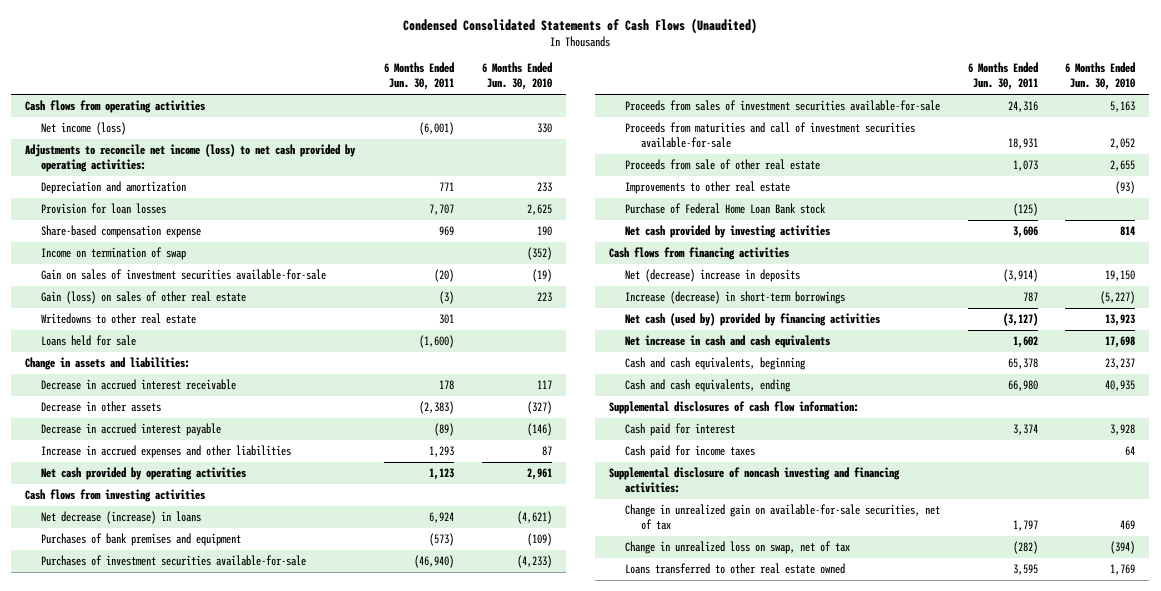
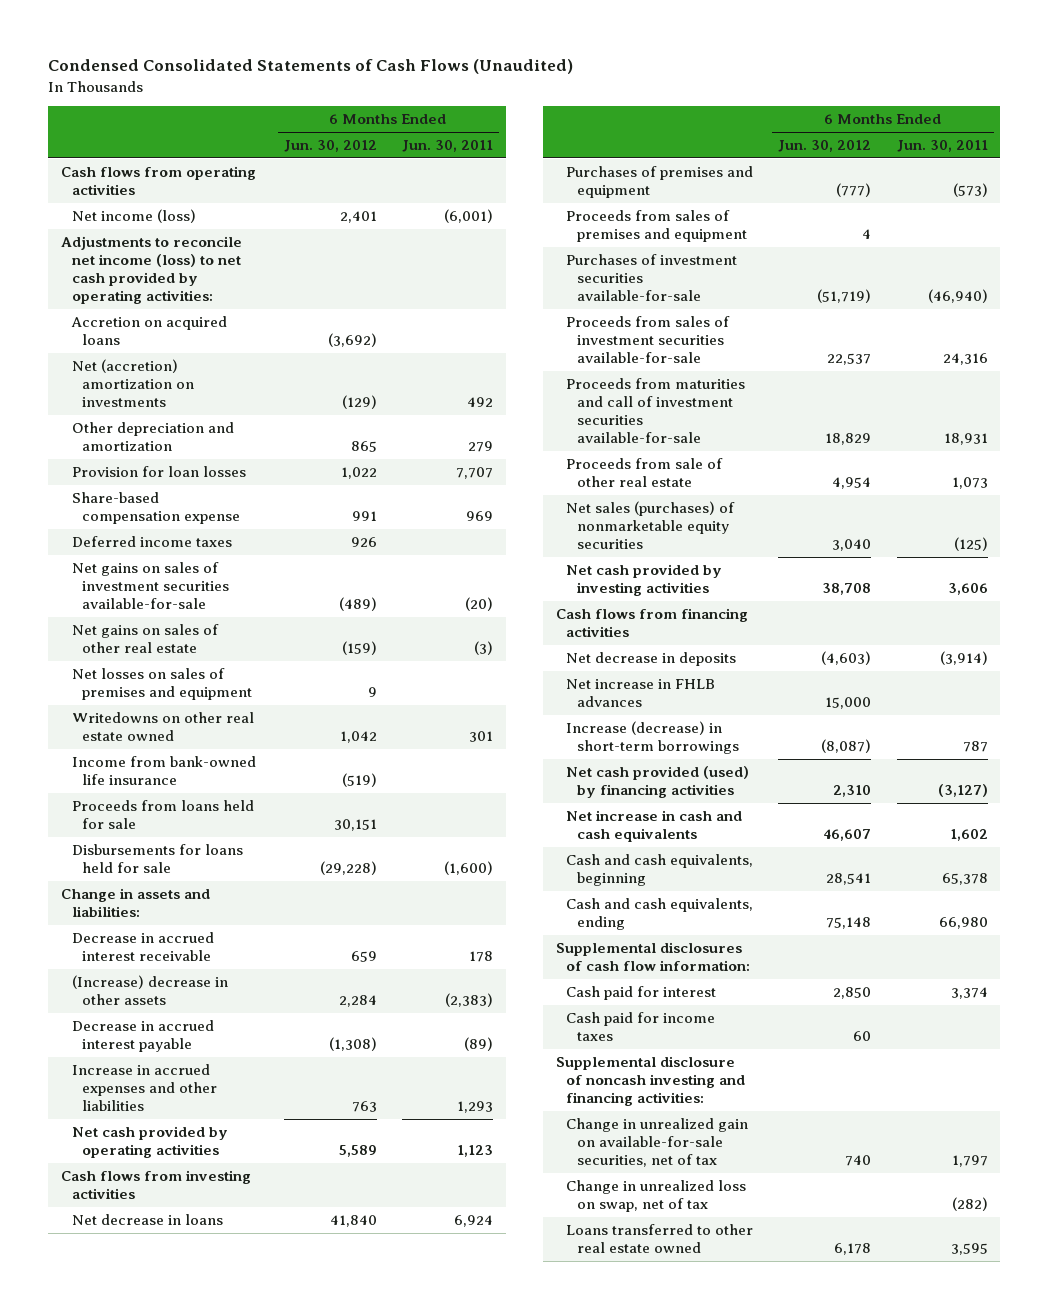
- | 6 Months Ended Jun. 30, 2011 | 6 Months Ended Jun. 30, 2010
+ | 6 Months Ended Jun. 30, 2012 | 6 Months Ended Jun. 30, 2011
- Depreciation and amortization | 771 | 233
+ Accretion on acquired loans | (3,692) |
+ Net (accretion) amortization on investments | (129) | 492
+ Other depreciation and amortization | 865 | 279
- Income on termination of swap | | (352)
- Gain on sales of investment securities available-for-sale | (20) | (19)
- Gain (loss) on sales of other real estate | (3) | 223
- Writedowns to other real estate | 301 |
- Loans held for sale | (1,600) |
+ Deferred income taxes | 926 |
+ Net gains on sales of investment securities available-for-sale | (489) | (20)
+ Net gains on sales of other real estate | (159) | (3)
+ Net losses on sales of premises and equipment | 9 |
+ Writedowns on other real estate owned | 1,042 | 301
+ Income from bank-owned life insurance | (519) |
+ Proceeds from loans held for sale | 30,151 |
+ Disbursements for loans held for sale | (29,228) | (1,600)
- Decrease in other assets | (2,383) | (327)
+ (Increase) decrease in other assets | 2,284 | (2,383)
- Net decrease (increase) in loans | 6,924 | (4,621)
- Purchases of bank premises and equipment | (573) | (109)
+ Net decrease in loans | 41,840 | 6,924
+ Purchases of premises and equipment | (777) | (573)
+ Proceeds from sales of premises and equipment | 4 |
- Improvements to other real estate | | (93)
- Purchase of Federal Home Loan Bank stock | (125) |
+ Net sales (purchases) of nonmarketable equity securities | 3,040 | (125)
- Net (decrease) increase in deposits | (3,914) | 19,150
+ Net decrease in deposits | (4,603) | (3,914)
+ Net increase in FHLB advances | 15,000 |
- Net cash (used by) provided by financing activities | (3,127) | 13,923
+ Net cash provided (used) by financing activities | 2,310 | (3,127)

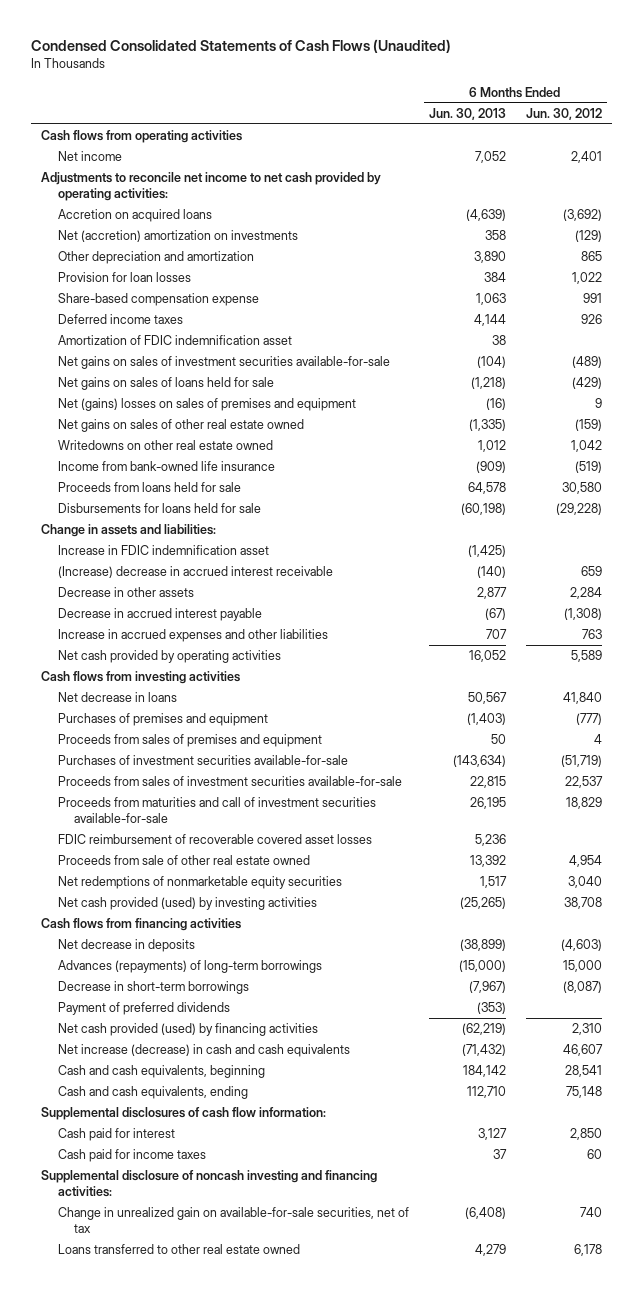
- | 6 Months Ended Jun. 30, 2012 | 6 Months Ended Jun. 30, 2011
+ | 6 Months Ended Jun. 30, 2013 | 6 Months Ended Jun. 30, 2012
- Net income (loss) | 2,401 | (6,001)
- Adjustments to reconcile net income (loss) to net cash provided by operating activities:
+ Net income | 7,052 | 2,401
+ Adjustments to reconcile net income to net cash provided by operating activities:
+ Amortization of FDIC indemnification asset | 38 |
- Net gains on sales of other real estate | (159) | (3)
- Net losses on sales of premises and equipment | 9 |
+ Net gains on sales of loans held for sale | (1,218) | (429)
+ Net (gains) losses on sales of premises and equipment | (16) | 9
+ Net gains on sales of other real estate owned | (1,335) | (159)
- Proceeds from loans held for sale | 30,151 |
+ Proceeds from loans held for sale | 64,578 | 30,580
- Decrease in accrued interest receivable | 659 | 178
- (Increase) decrease in other assets | 2,284 | (2,383)
+ Increase in FDIC indemnification asset | (1,425) |
+ (Increase) decrease in accrued interest receivable | (140) | 659
+ Decrease in other assets | 2,877 | 2,284
- Proceeds from sale of other real estate | 4,954 | 1,073
- Net sales (purchases) of nonmarketable equity securities | 3,040 | (125)
- Net cash provided by investing activities | 38,708 | 3,606
+ FDIC reimbursement of recoverable covered asset losses | 5,236 |
+ Proceeds from sale of other real estate owned | 13,392 | 4,954
+ Net redemptions of nonmarketable equity securities | 1,517 | 3,040
+ Net cash provided (used) by investing activities | (25,265) | 38,708
- Net increase in FHLB advances | 15,000 |
- Increase (decrease) in short-term borrowings | (8,087) | 787
+ Advances (repayments) of long-term borrowings | (15,000) | 15,000
+ Decrease in short-term borrowings | (7,967) | (8,087)
+ Payment of preferred dividends | (353) |
- Net increase in cash and cash equivalents | 46,607 | 1,602
+ Net increase (decrease) in cash and cash equivalents | (71,432) | 46,607
- Change in unrealized loss on swap, net of tax | | (282)

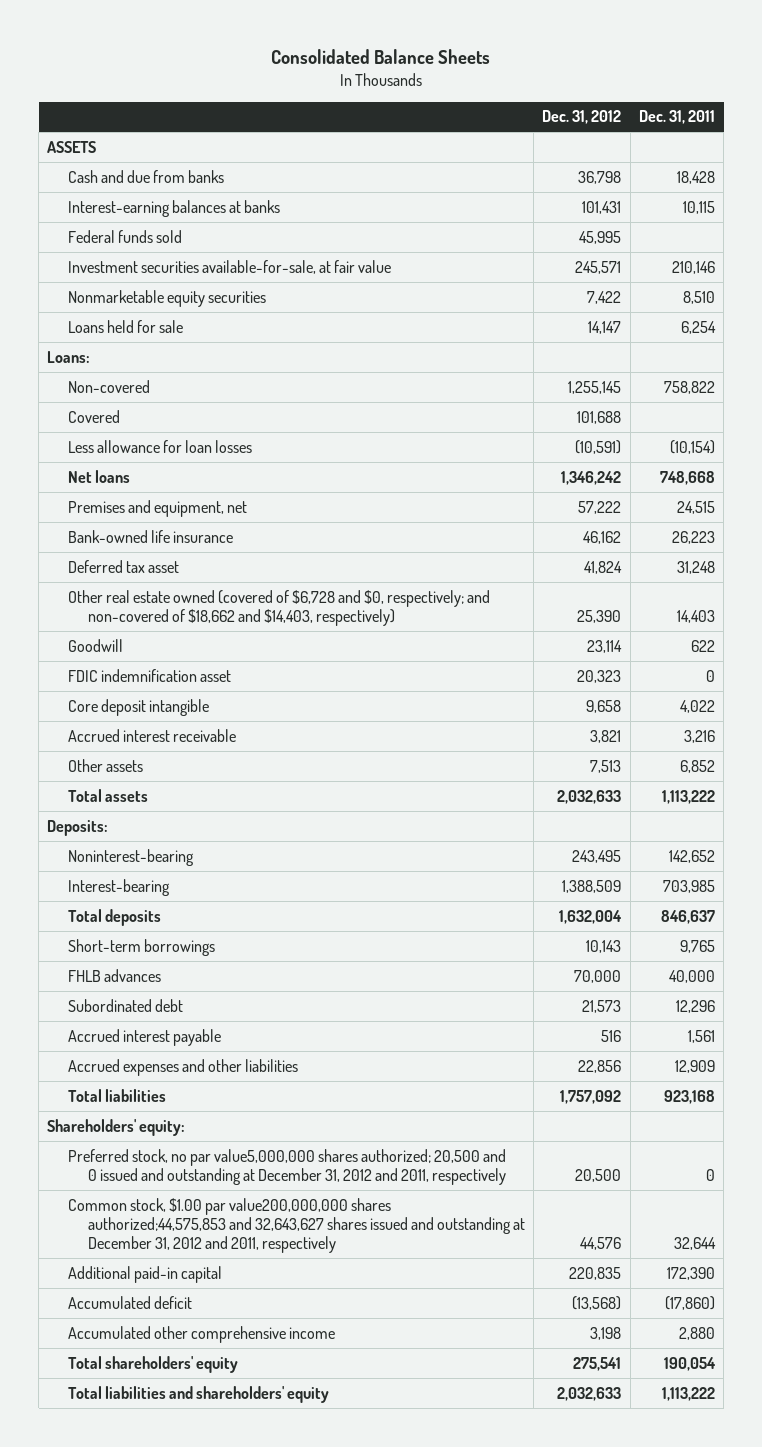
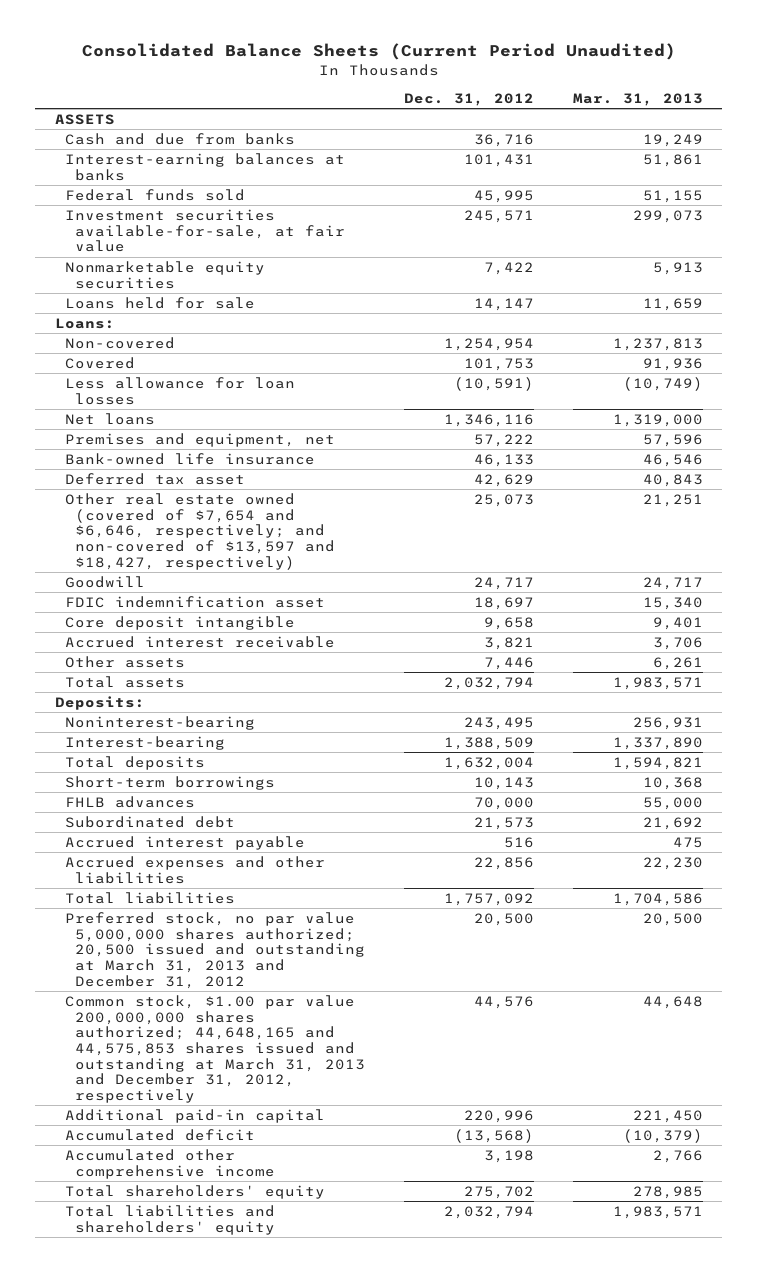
- Consolidated Balance Sheets
+ Consolidated Balance Sheets (Current Period Unaudited)
- | Dec. 31, 2012 | Dec. 31, 2011
+ | Dec. 31, 2012 | Mar. 31, 2013
- Cash and due from banks | 36,798 | 18,428
+ Cash and due from banks | 36,716 | 19,249
- Non-covered | 1,255,145 | 758,822
- Covered | 101,688 |
+ Non-covered | 1,254,954 | 1,237,813
+ Covered | 101,753 | 91,936
- Net loans | 1,346,242 | 748,668
+ Net loans | 1,346,116 | 1,319,000
- Bank-owned life insurance | 46,162 | 26,223
- Deferred tax asset | 41,824 | 31,248
- Other real estate owned (covered of $6,728 and $0, respectively; and non-covered of $18,662 and $14,403, respectively) | 25,390 | 14,403
- Goodwill | 23,114 | 622
- FDIC indemnification asset | 20,323 | 0
+ Bank-owned life insurance | 46,133 | 46,546
+ Deferred tax asset | 42,629 | 40,843
+ Other real estate owned (covered of $7,654 and $6,646, respectively; and non-covered of $13,597 and $18,427, respectively) | 25,073 | 21,251
+ Goodwill | 24,717 | 24,717
+ FDIC indemnification asset | 18,697 | 15,340
- Other assets | 7,513 | 6,852
- Total assets | 2,032,633 | 1,113,222
+ Other assets | 7,446 | 6,261
+ Total assets | 2,032,794 | 1,983,571
- Shareholders' equity:
- Preferred stock, no par value5,000,000 shares authorized; 20,500 and 0 issued and outstanding at December 31, 2012 and 2011, respectively | 20,500 | 0
- Common stock, $1.00 par value200,000,000 shares authorized;44,575,853 and 32,643,627 shares issued and outstanding at December 31, 2012 and 2011, respectively | 44,576 | 32,644
- Additional paid-in capital | 220,835 | 172,390
+ Preferred stock, no par value 5,000,000 shares authorized; 20,500 issued and outstanding at March 31, 2013 and December 31, 2012 | 20,500 | 20,500
+ Common stock, $1.00 par value 200,000,000 shares authorized; 44,648,165 and 44,575,853 shares issued and outstanding at March 31, 2013 and December 31, 2012, respectively | 44,576 | 44,648
+ Additional paid-in capital | 220,996 | 221,450
- Total shareholders' equity | 275,541 | 190,054
- Total liabilities and shareholders' equity | 2,032,633 | 1,113,222
+ Total shareholders' equity | 275,702 | 278,985
+ Total liabilities and shareholders' equity | 2,032,794 | 1,983,571

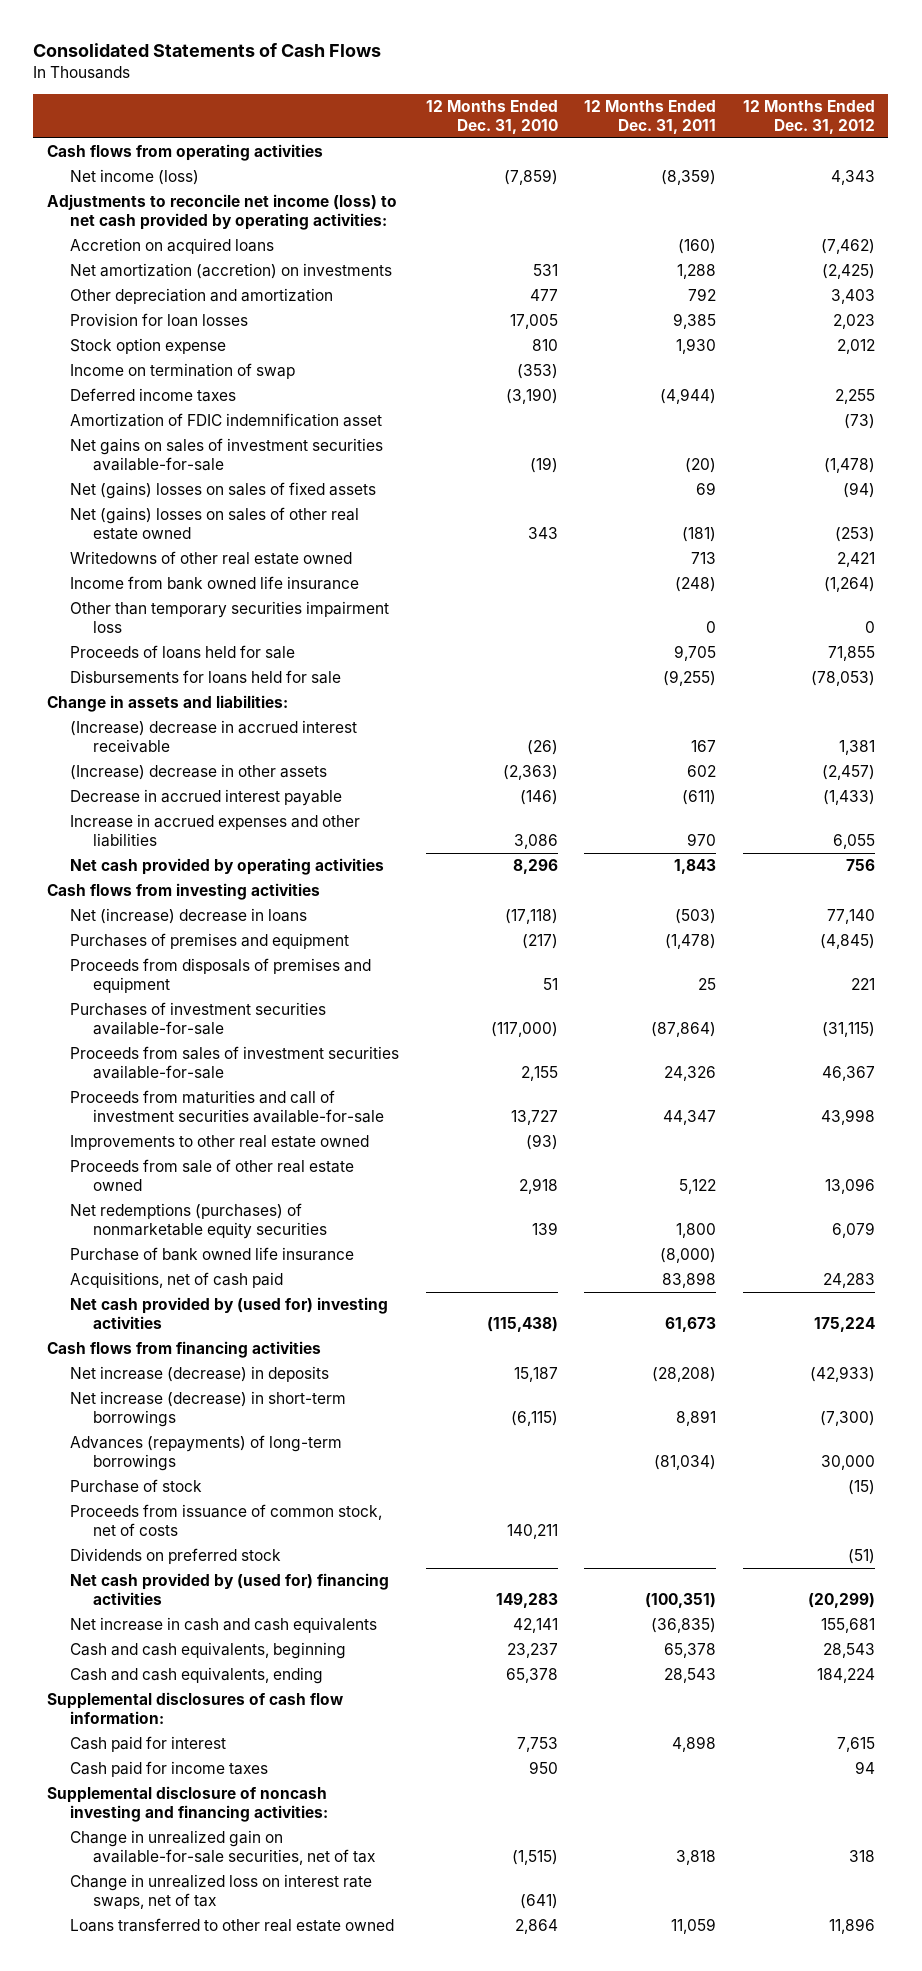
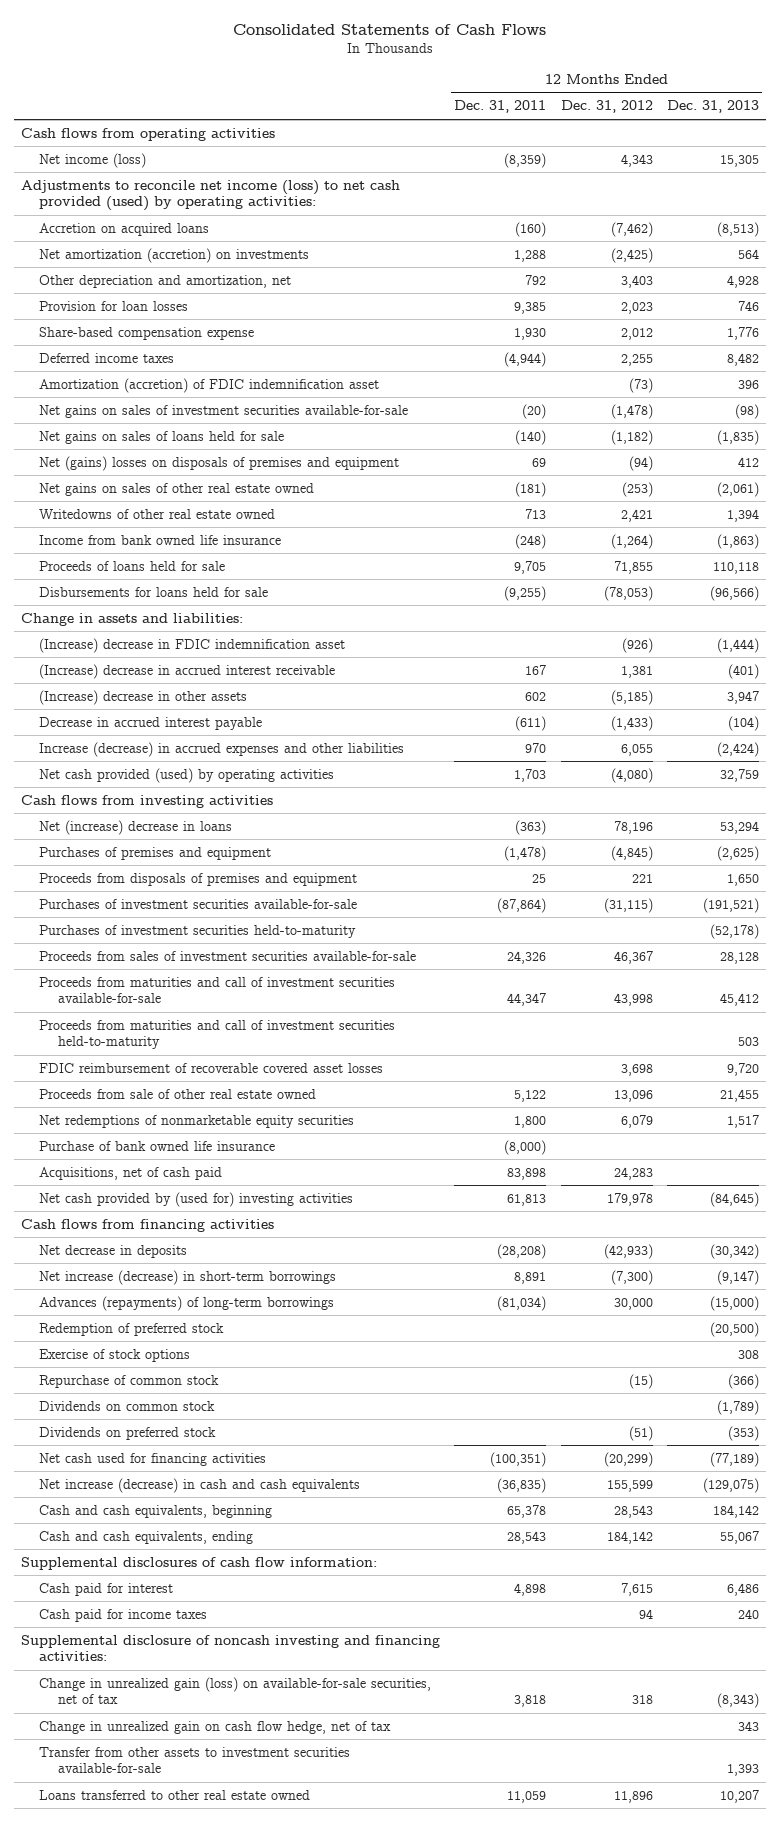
- | 12 Months Ended Dec. 31, 2010 | 12 Months Ended Dec. 31, 2011 | 12 Months Ended Dec. 31, 2012
+ | 12 Months Ended Dec. 31, 2011 | 12 Months Ended Dec. 31, 2012 | 12 Months Ended Dec. 31, 2013
- Adjustments to reconcile net income (loss) to net cash provided by operating activities:
+ Adjustments to reconcile net income (loss) to net cash provided (used) by operating activities:
- Other depreciation and amortization | 477 | 792 | 3,403
+ Other depreciation and amortization, net | 792 | 3,403 | 4,928
- Stock option expense | 810 | 1,930 | 2,012
- Income on termination of swap | (353) | |
+ Share-based compensation expense | 1,930 | 2,012 | 1,776
- Amortization of FDIC indemnification asset | | | (73)
+ Amortization (accretion) of FDIC indemnification asset | | (73) | 396
- Net (gains) losses on sales of fixed assets | | 69 | (94)
- Net (gains) losses on sales of other real estate owned | 343 | (181) | (253)
+ Net gains on sales of loans held for sale | (140) | (1,182) | (1,835)
+ Net (gains) losses on disposals of premises and equipment | 69 | (94) | 412
+ Net gains on sales of other real estate owned | (181) | (253) | (2,061)
- Other than temporary securities impairment loss | | 0 | 0
+ (Increase) decrease in FDIC indemnification asset | | (926) | (1,444)
- (Increase) decrease in other assets | (2,363) | 602 | (2,457)
+ (Increase) decrease in other assets | 602 | (5,185) | 3,947
- Increase in accrued expenses and other liabilities | 3,086 | 970 | 6,055
- Net cash provided by operating activities | 8,296 | 1,843 | 756
+ Increase (decrease) in accrued expenses and other liabilities | 970 | 6,055 | (2,424)
+ Net cash provided (used) by operating activities | 1,703 | (4,080) | 32,759
- Net (increase) decrease in loans | (17,118) | (503) | 77,140
+ Net (increase) decrease in loans | (363) | 78,196 | 53,294
+ Purchases of investment securities held-to-maturity | | | (52,178)
- Improvements to other real estate owned | (93) | |
+ Proceeds from maturities and call of investment securities held-to-maturity | | | 503
+ FDIC reimbursement of recoverable covered asset losses | | 3,698 | 9,720
- Net redemptions (purchases) of nonmarketable equity securities | 139 | 1,800 | 6,079
+ Net redemptions of nonmarketable equity securities | 1,800 | 6,079 | 1,517
- Net cash provided by (used for) investing activities | (115,438) | 61,673 | 175,224
+ Net cash provided by (used for) investing activities | 61,813 | 179,978 | (84,645)
- Net increase (decrease) in deposits | 15,187 | (28,208) | (42,933)
+ Net decrease in deposits | (28,208) | (42,933) | (30,342)
- Purchase of stock | | | (15)
- Proceeds from issuance of common stock, net of costs | 140,211 | |
+ Redemption of preferred stock | | | (20,500)
+ Exercise of stock options | | | 308
+ Repurchase of common stock | | (15) | (366)
+ Dividends on common stock | | | (1,789)
- Net cash provided by (used for) financing activities | 149,283 | (100,351) | (20,299)
- Net increase in cash and cash equivalents | 42,141 | (36,835) | 155,681
+ Net cash used for financing activities | (100,351) | (20,299) | (77,189)
+ Net increase (decrease) in cash and cash equivalents | (36,835) | 155,599 | (129,075)
- Cash and cash equivalents, ending | 65,378 | 28,543 | 184,224
+ Cash and cash equivalents, ending | 28,543 | 184,142 | 55,067
- Change in unrealized gain on available-for-sale securities, net of tax | (1,515) | 3,818 | 318
- Change in unrealized loss on interest rate swaps, net of tax | (641) | |
+ Change in unrealized gain (loss) on available-for-sale securities, net of tax | 3,818 | 318 | (8,343)
+ Change in unrealized gain on cash flow hedge, net of tax | | | 343
+ Transfer from other assets to investment securities available-for-sale | | | 1,393

